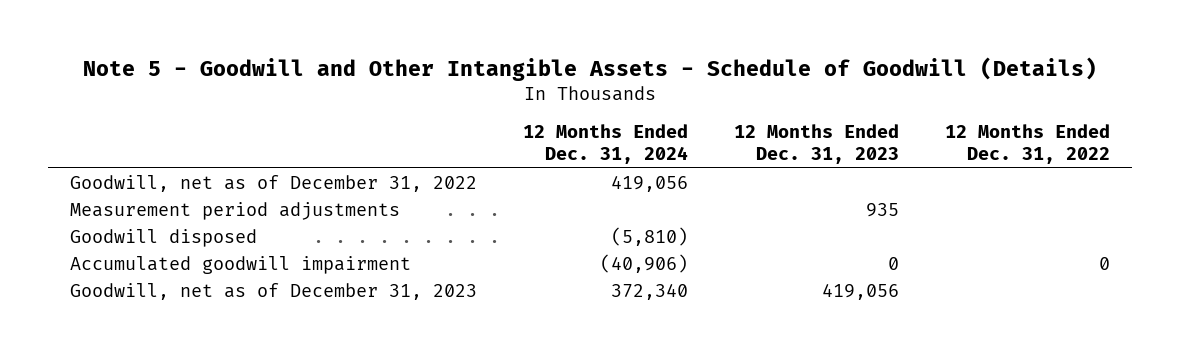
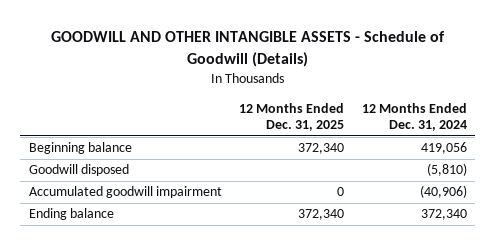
- Note 5 - Goodwill and Other Intangible Assets - Schedule of Goodwill (Details)
+ GOODWILL AND OTHER INTANGIBLE ASSETS - Schedule of Goodwill (Details)
- | 12 Months Ended Dec. 31, 2024 | 12 Months Ended Dec. 31, 2023 | 12 Months Ended Dec. 31, 2022
+ | 12 Months Ended Dec. 31, 2025 | 12 Months Ended Dec. 31, 2024
- Goodwill, net as of December 31, 2022 | 419,056 | |
- Measurement period adjustments | | 935 |
+ Beginning balance | 372,340 | 419,056
- Goodwill, net as of December 31, 2023 | 372,340 | 419,056 |
+ Ending balance | 372,340 | 372,340

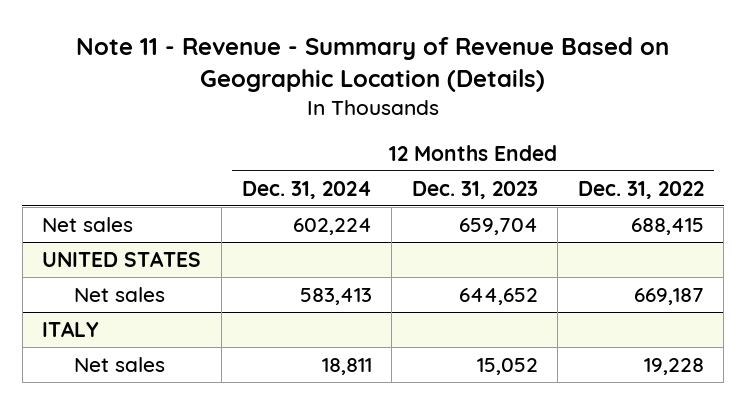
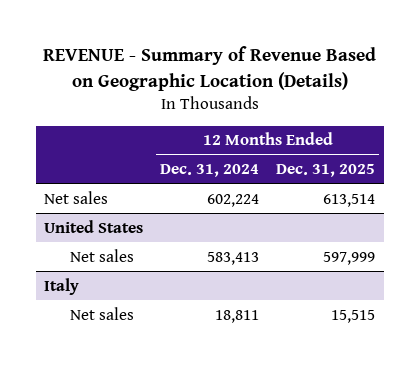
- Note 11 - Revenue - Summary of Revenue Based on Geographic Location (Details)
+ REVENUE - Summary of Revenue Based on Geographic Location (Details)
- | 12 Months Ended Dec. 31, 2024 | 12 Months Ended Dec. 31, 2023 | 12 Months Ended Dec. 31, 2022
+ | 12 Months Ended Dec. 31, 2024 | 12 Months Ended Dec. 31, 2025
- UNITED STATES
+ United States
- ITALY
+ Italy

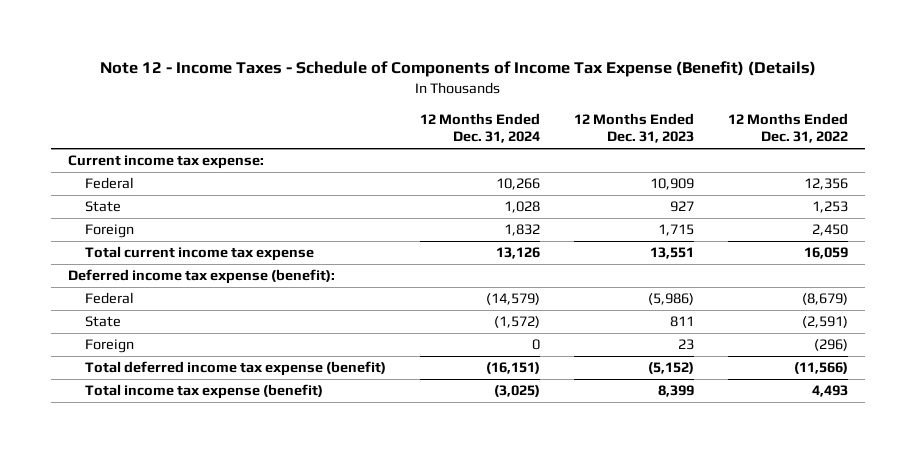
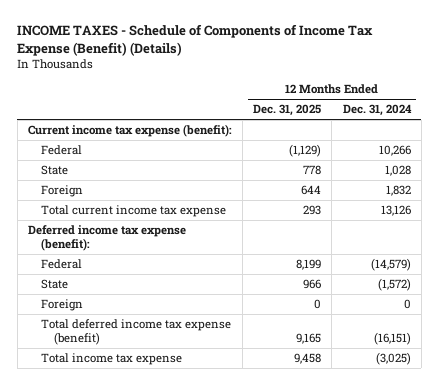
- Note 12 - Income Taxes - Schedule of Components of Income Tax Expense (Benefit) (Details)
+ INCOME TAXES - Schedule of Components of Income Tax Expense (Benefit) (Details)
- | 12 Months Ended Dec. 31, 2024 | 12 Months Ended Dec. 31, 2023 | 12 Months Ended Dec. 31, 2022
+ | 12 Months Ended Dec. 31, 2025 | 12 Months Ended Dec. 31, 2024
- Current income tax expense:
+ Current income tax expense (benefit):
- Total income tax expense (benefit) | (3,025) | 8,399 | 4,493
+ Total income tax expense | 9,458 | (3,025)

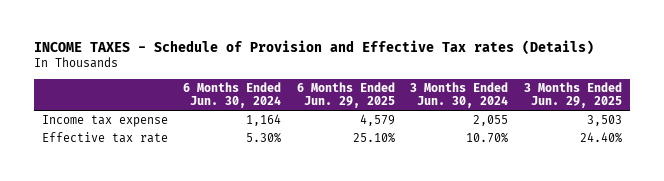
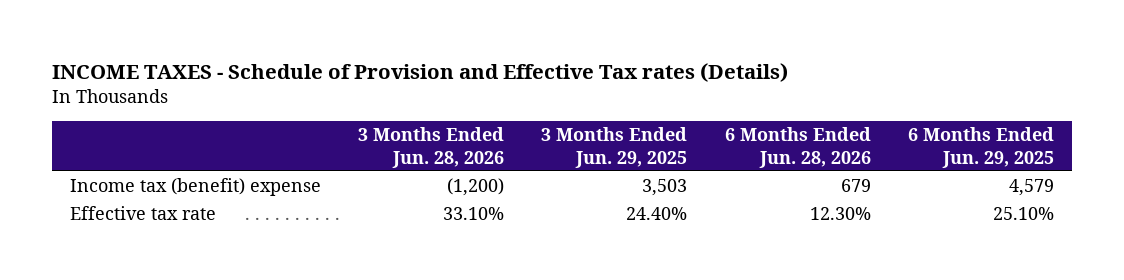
- | 6 Months Ended Jun. 30, 2024 | 6 Months Ended Jun. 29, 2025 | 3 Months Ended Jun. 30, 2024 | 3 Months Ended Jun. 29, 2025
+ | 3 Months Ended Jun. 28, 2026 | 3 Months Ended Jun. 29, 2025 | 6 Months Ended Jun. 28, 2026 | 6 Months Ended Jun. 29, 2025
- Income tax expense | 1,164 | 4,579 | 2,055 | 3,503
+ Income tax (benefit) expense | (1,200) | 3,503 | 679 | 4,579

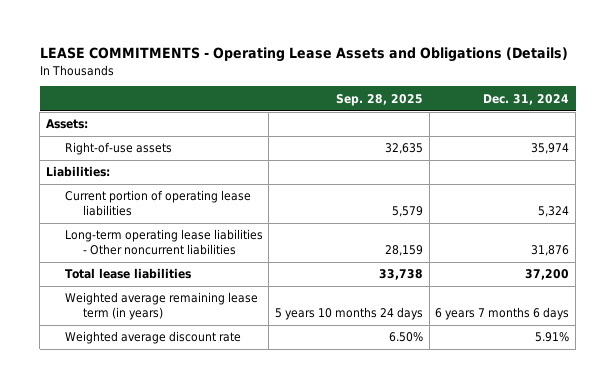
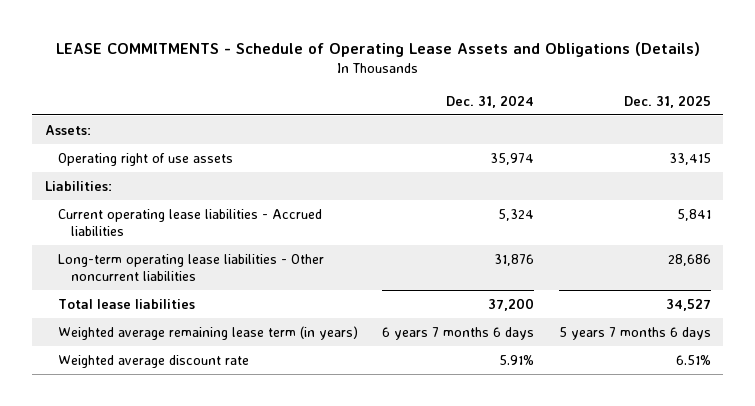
- LEASE COMMITMENTS - Operating Lease Assets and Obligations (Details)
+ LEASE COMMITMENTS - Schedule of Operating Lease Assets and Obligations (Details)
- | Sep. 28, 2025 | Dec. 31, 2024
+ | Dec. 31, 2024 | Dec. 31, 2025
- Right-of-use assets | 32,635 | 35,974
+ Operating right of use assets | 35,974 | 33,415
- Current portion of operating lease liabilities | 5,579 | 5,324
+ Current operating lease liabilities - Accrued liabilities | 5,324 | 5,841

